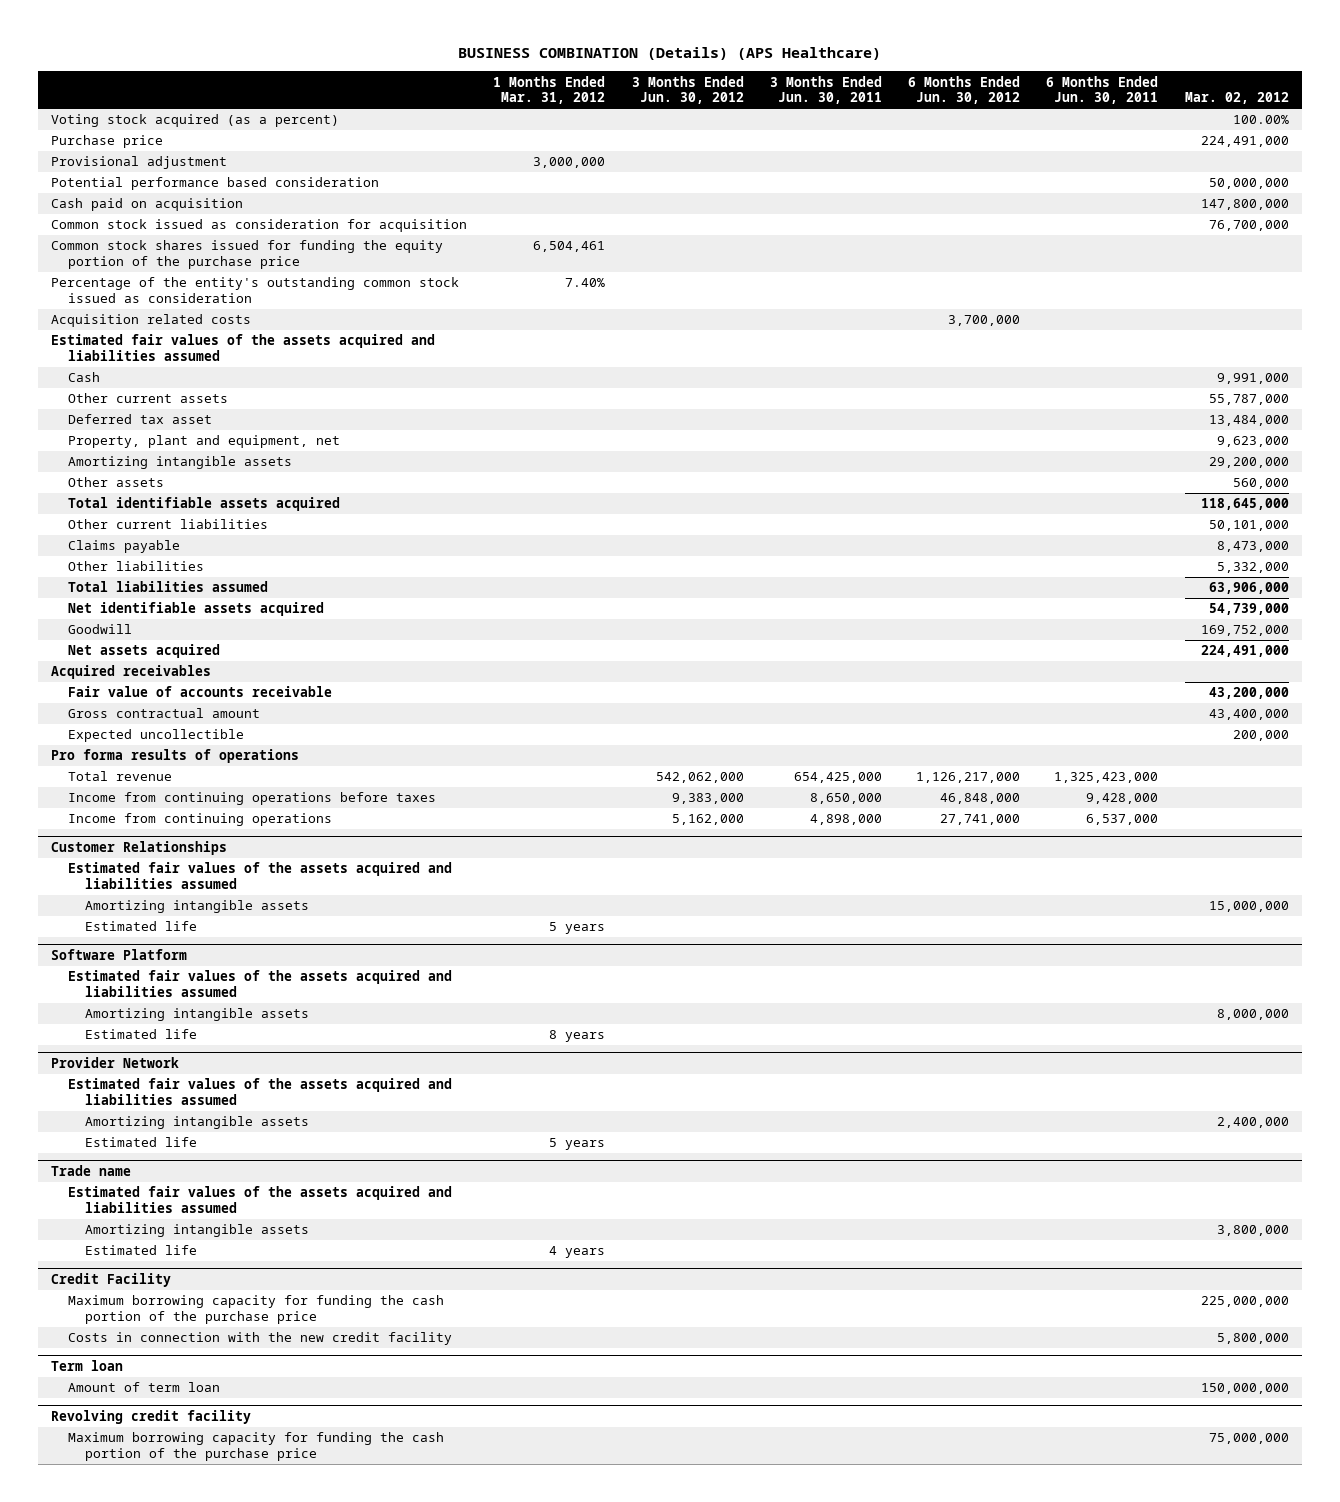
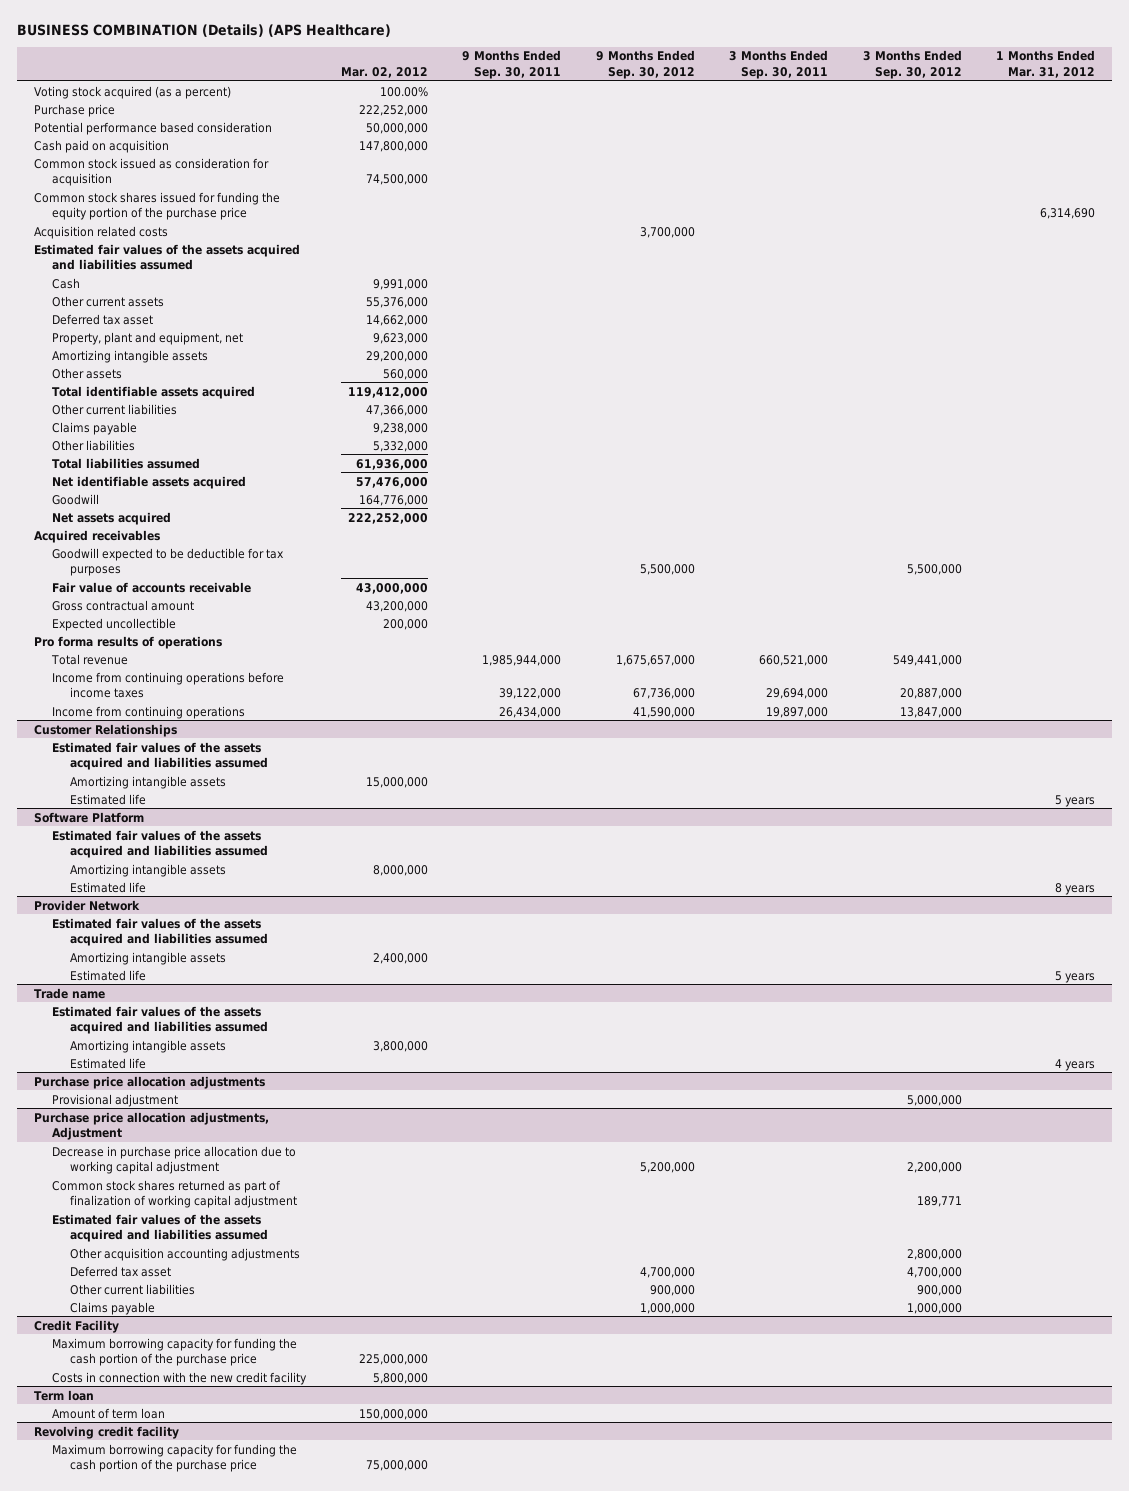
- | 1 Months Ended Mar. 31, 2012 | 3 Months Ended Jun. 30, 2012 | 3 Months Ended Jun. 30, 2011 | 6 Months Ended Jun. 30, 2012 | 6 Months Ended Jun. 30, 2011 | Mar. 02, 2012
+ | Mar. 02, 2012 | 9 Months Ended Sep. 30, 2011 | 9 Months Ended Sep. 30, 2012 | 3 Months Ended Sep. 30, 2011 | 3 Months Ended Sep. 30, 2012 | 1 Months Ended Mar. 31, 2012
- Purchase price | | | | | | 224,491,000
- Provisional adjustment | 3,000,000 | | | | |
+ Purchase price | 222,252,000 | | | | |
- Common stock issued as consideration for acquisition | | | | | | 76,700,000
- Common stock shares issued for funding the equity portion of the purchase price | 6,504,461 | | | | |
- Percentage of the entity's outstanding common stock issued as consideration | 7.40% | | | | |
+ Common stock issued as consideration for acquisition | 74,500,000 | | | | |
+ Common stock shares issued for funding the equity portion of the purchase price | | | | | | 6,314,690
- Other current assets | | | | | | 55,787,000
- Deferred tax asset | | | | | | 13,484,000
+ Other current assets | 55,376,000 | | | | |
+ Deferred tax asset | 14,662,000 | | | | |
- Total identifiable assets acquired | | | | | | 118,645,000
- Other current liabilities | | | | | | 50,101,000
- Claims payable | | | | | | 8,473,000
+ Total identifiable assets acquired | 119,412,000 | | | | |
+ Other current liabilities | 47,366,000 | | | | |
+ Claims payable | 9,238,000 | | | | |
- Total liabilities assumed | | | | | | 63,906,000
- Net identifiable assets acquired | | | | | | 54,739,000
- Goodwill | | | | | | 169,752,000
- Net assets acquired | | | | | | 224,491,000
+ Total liabilities assumed | 61,936,000 | | | | |
+ Net identifiable assets acquired | 57,476,000 | | | | |
+ Goodwill | 164,776,000 | | | | |
+ Net assets acquired | 222,252,000 | | | | |
- Fair value of accounts receivable | | | | | | 43,200,000
- Gross contractual amount | | | | | | 43,400,000
+ Goodwill expected to be deductible for tax purposes | | | 5,500,000 | | 5,500,000 |
+ Fair value of accounts receivable | 43,000,000 | | | | |
+ Gross contractual amount | 43,200,000 | | | | |
- Income from continuing operations before taxes | | 9,383,000 | 8,650,000 | 46,848,000 | 9,428,000 |
+ Income from continuing operations before income taxes | | 39,122,000 | 67,736,000 | 29,694,000 | 20,887,000 |
+ Purchase price allocation adjustments
+ Provisional adjustment | | | | | 5,000,000 |
+ Purchase price allocation adjustments, Adjustment
+ Decrease in purchase price allocation due to working capital adjustment | | | 5,200,000 | | 2,200,000 |
+ Common stock shares returned as part of finalization of working capital adjustment | | | | | 189,771 |
+ Estimated fair values of the assets acquired and liabilities assumed
+ Other acquisition accounting adjustments | | | | | 2,800,000 |
+ Deferred tax asset | | | 4,700,000 | | 4,700,000 |
+ Other current liabilities | | | 900,000 | | 900,000 |
+ Claims payable | | | 1,000,000 | | 1,000,000 |

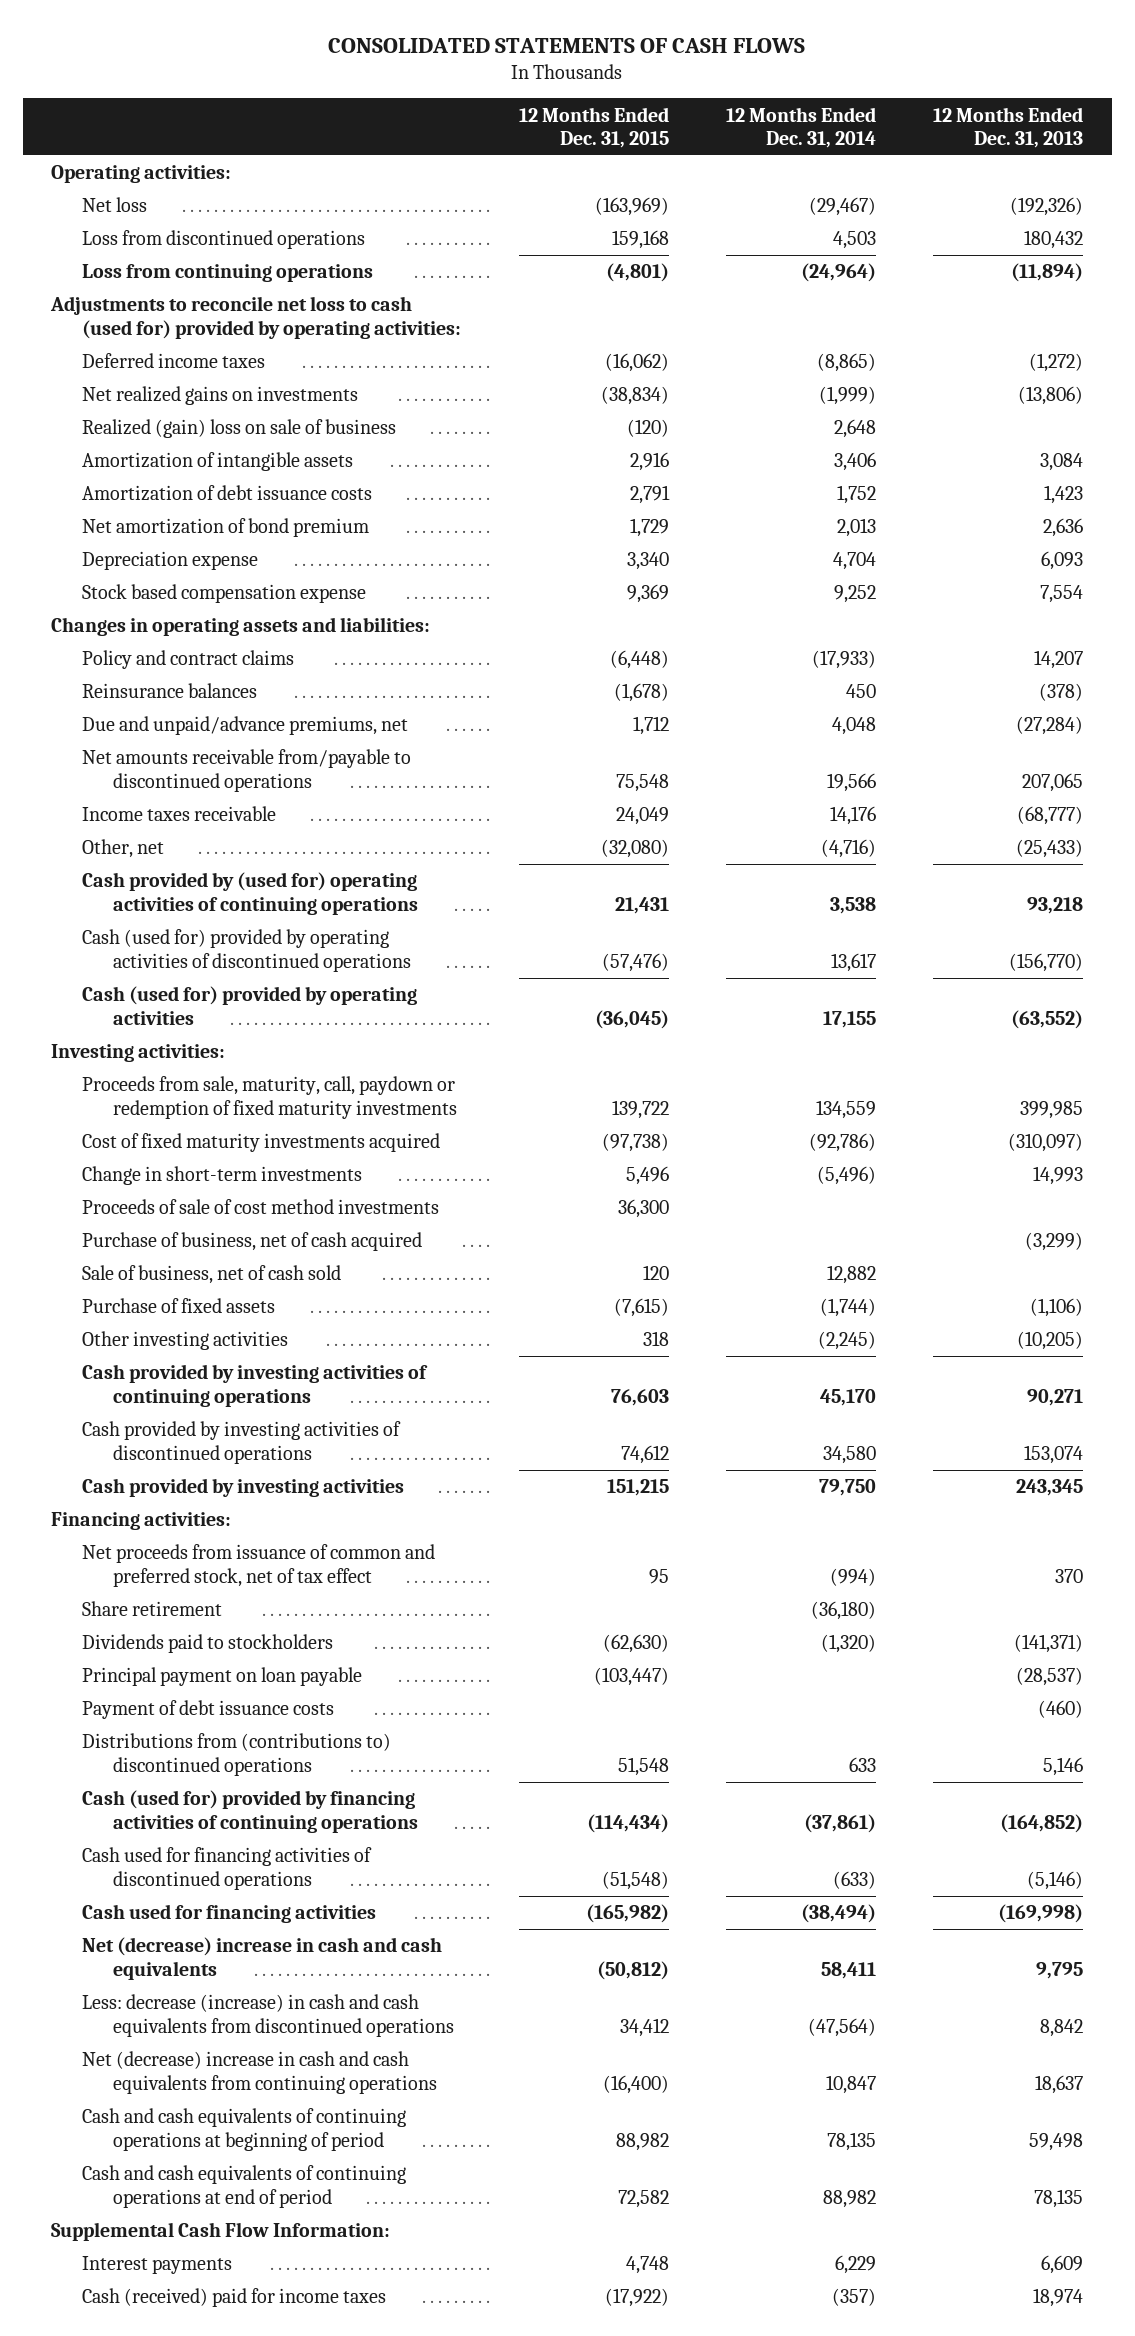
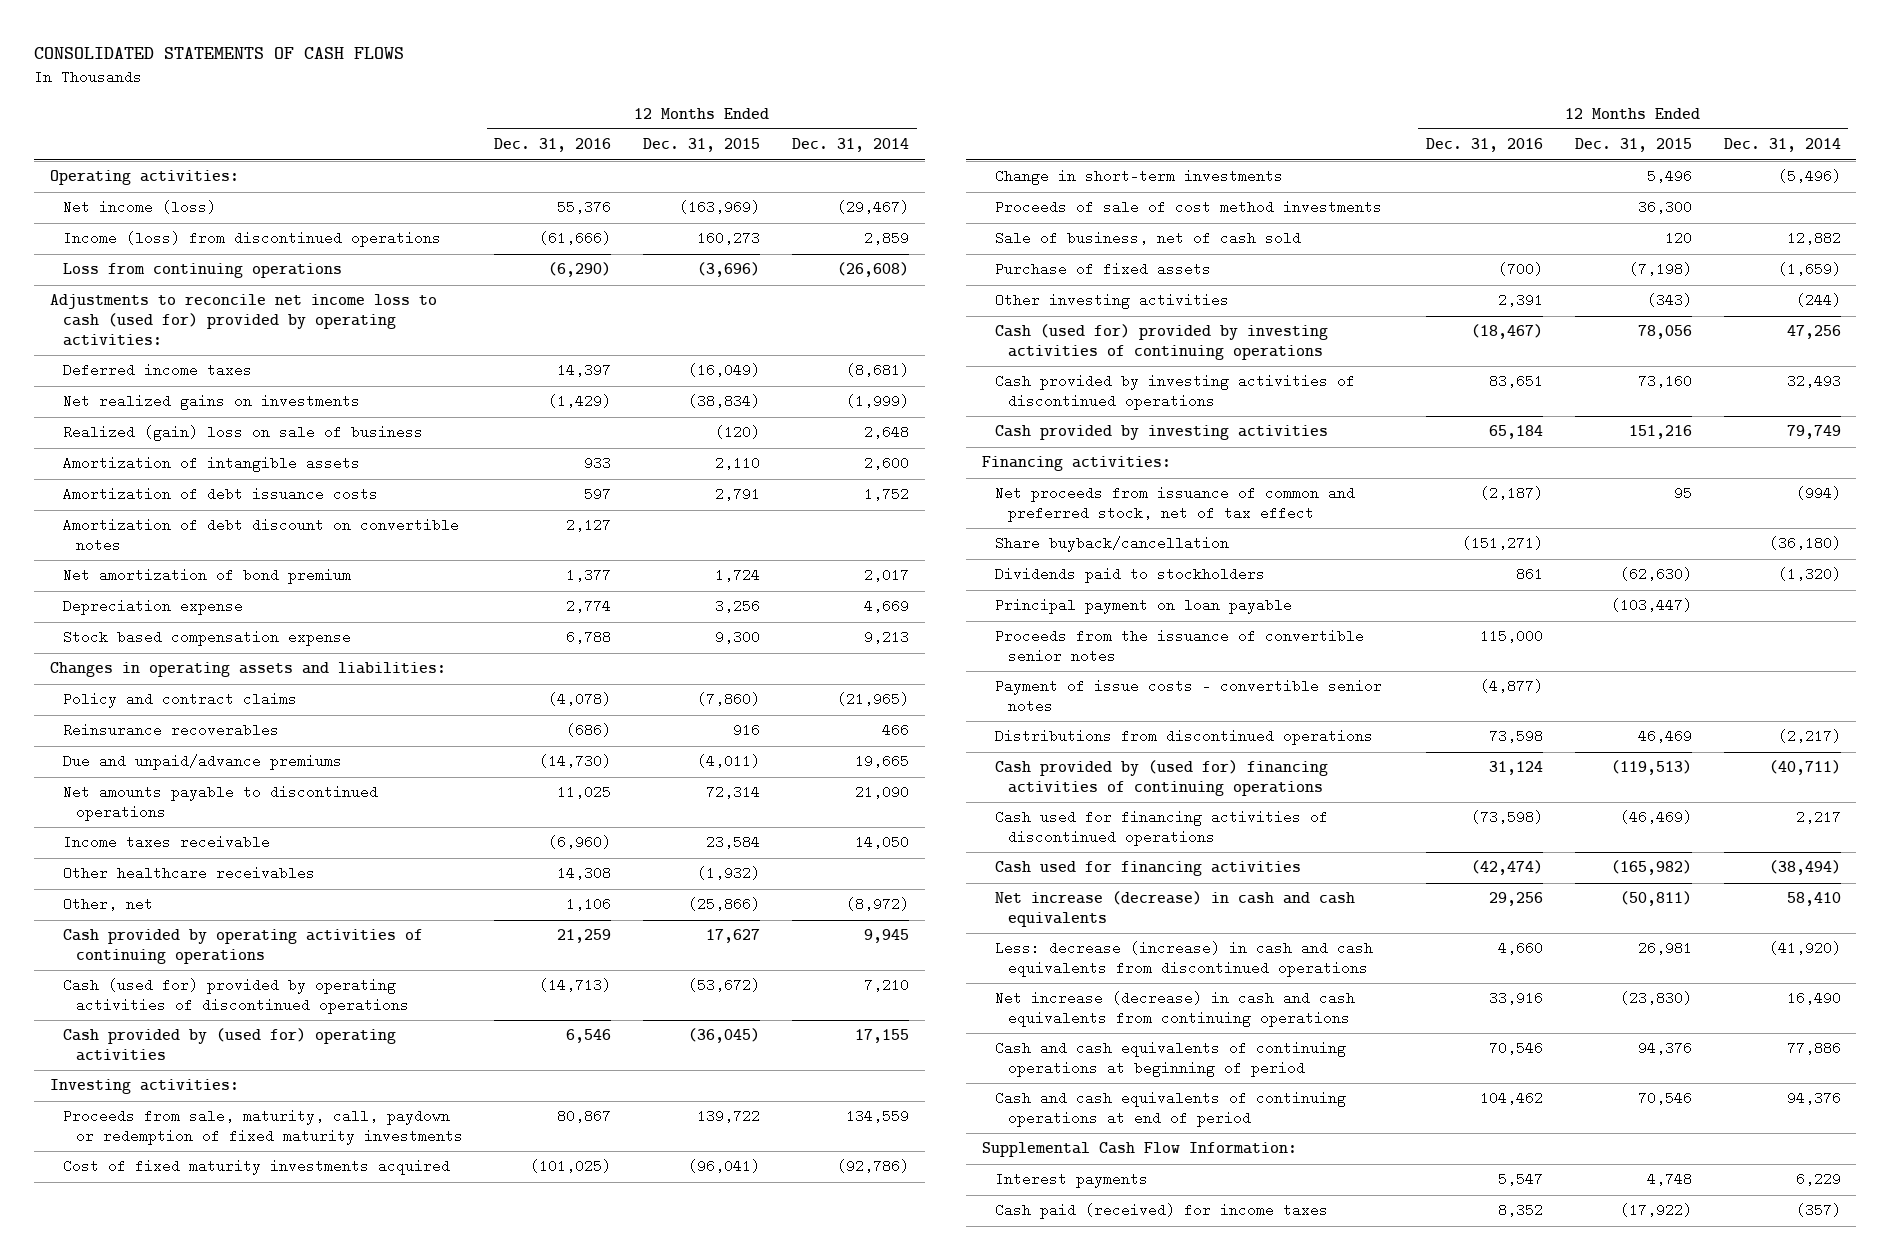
- | 12 Months Ended Dec. 31, 2015 | 12 Months Ended Dec. 31, 2014 | 12 Months Ended Dec. 31, 2013
+ | 12 Months Ended Dec. 31, 2016 | 12 Months Ended Dec. 31, 2015 | 12 Months Ended Dec. 31, 2014
- Net loss | (163,969) | (29,467) | (192,326)
- Loss from discontinued operations | 159,168 | 4,503 | 180,432
- Loss from continuing operations | (4,801) | (24,964) | (11,894)
- Adjustments to reconcile net loss to cash (used for) provided by operating activities:
- Deferred income taxes | (16,062) | (8,865) | (1,272)
+ Net income (loss) | 55,376 | (163,969) | (29,467)
+ Income (loss) from discontinued operations | (61,666) | 160,273 | 2,859
+ Loss from continuing operations | (6,290) | (3,696) | (26,608)
+ Adjustments to reconcile net income loss to cash (used for) provided by operating activities:
+ Deferred income taxes | 14,397 | (16,049) | (8,681)
- Amortization of intangible assets | 2,916 | 3,406 | 3,084
+ Amortization of intangible assets | 933 | 2,110 | 2,600
- Net amortization of bond premium | 1,729 | 2,013 | 2,636
- Depreciation expense | 3,340 | 4,704 | 6,093
- Stock based compensation expense | 9,369 | 9,252 | 7,554
+ Amortization of debt discount on convertible notes | 2,127 | |
+ Net amortization of bond premium | 1,377 | 1,724 | 2,017
+ Depreciation expense | 2,774 | 3,256 | 4,669
+ Stock based compensation expense | 6,788 | 9,300 | 9,213
- Policy and contract claims | (6,448) | (17,933) | 14,207
- Reinsurance balances | (1,678) | 450 | (378)
- Due and unpaid/advance premiums, net | 1,712 | 4,048 | (27,284)
- Net amounts receivable from/payable to discontinued operations | 75,548 | 19,566 | 207,065
- Income taxes receivable | 24,049 | 14,176 | (68,777)
- Other, net | (32,080) | (4,716) | (25,433)
- Cash provided by (used for) operating activities of continuing operations | 21,431 | 3,538 | 93,218
- Cash (used for) provided by operating activities of discontinued operations | (57,476) | 13,617 | (156,770)
- Cash (used for) provided by operating activities | (36,045) | 17,155 | (63,552)
+ Policy and contract claims | (4,078) | (7,860) | (21,965)
+ Reinsurance recoverables | (686) | 916 | 466
+ Due and unpaid/advance premiums | (14,730) | (4,011) | 19,665
+ Net amounts payable to discontinued operations | 11,025 | 72,314 | 21,090
+ Income taxes receivable | (6,960) | 23,584 | 14,050
+ Other healthcare receivables | 14,308 | (1,932) |
+ Other, net | 1,106 | (25,866) | (8,972)
+ Cash provided by operating activities of continuing operations | 21,259 | 17,627 | 9,945
+ Cash (used for) provided by operating activities of discontinued operations | (14,713) | (53,672) | 7,210
+ Cash provided by (used for) operating activities | 6,546 | (36,045) | 17,155
- Cost of fixed maturity investments acquired | (97,738) | (92,786) | (310,097)
+ Cost of fixed maturity investments acquired | (101,025) | (96,041) | (92,786)
- Purchase of business, net of cash acquired | | | (3,299)
- Purchase of fixed assets | (7,615) | (1,744) | (1,106)
- Other investing activities | 318 | (2,245) | (10,205)
- Cash provided by investing activities of continuing operations | 76,603 | 45,170 | 90,271
- Cash provided by investing activities of discontinued operations | 74,612 | 34,580 | 153,074
- Cash provided by investing activities | 151,215 | 79,750 | 243,345
+ Purchase of fixed assets | (700) | (7,198) | (1,659)
+ Other investing activities | 2,391 | (343) | (244)
+ Cash (used for) provided by investing activities of continuing operations | (18,467) | 78,056 | 47,256
+ Cash provided by investing activities of discontinued operations | 83,651 | 73,160 | 32,493
+ Cash provided by investing activities | 65,184 | 151,216 | 79,749
- Share retirement | | (36,180) |
+ Share buyback/cancellation | (151,271) | | (36,180)
- Payment of debt issuance costs | | | (460)
- Distributions from (contributions to) discontinued operations | 51,548 | 633 | 5,146
- Cash (used for) provided by financing activities of continuing operations | (114,434) | (37,861) | (164,852)
- Cash used for financing activities of discontinued operations | (51,548) | (633) | (5,146)
+ Proceeds from the issuance of convertible senior notes | 115,000 | |
+ Payment of issue costs - convertible senior notes | (4,877) | |
+ Distributions from discontinued operations | 73,598 | 46,469 | (2,217)
+ Cash provided by (used for) financing activities of continuing operations | 31,124 | (119,513) | (40,711)
+ Cash used for financing activities of discontinued operations | (73,598) | (46,469) | 2,217
- Net (decrease) increase in cash and cash equivalents | (50,812) | 58,411 | 9,795
- Less: decrease (increase) in cash and cash equivalents from discontinued operations | 34,412 | (47,564) | 8,842
- Net (decrease) increase in cash and cash equivalents from continuing operations | (16,400) | 10,847 | 18,637
- Cash and cash equivalents of continuing operations at beginning of period | 88,982 | 78,135 | 59,498
- Cash and cash equivalents of continuing operations at end of period | 72,582 | 88,982 | 78,135
+ Net increase (decrease) in cash and cash equivalents | 29,256 | (50,811) | 58,410
+ Less: decrease (increase) in cash and cash equivalents from discontinued operations | 4,660 | 26,981 | (41,920)
+ Net increase (decrease) in cash and cash equivalents from continuing operations | 33,916 | (23,830) | 16,490
+ Cash and cash equivalents of continuing operations at beginning of period | 70,546 | 94,376 | 77,886
+ Cash and cash equivalents of continuing operations at end of period | 104,462 | 70,546 | 94,376
- Cash (received) paid for income taxes | (17,922) | (357) | 18,974
+ Cash paid (received) for income taxes | 8,352 | (17,922) | (357)

